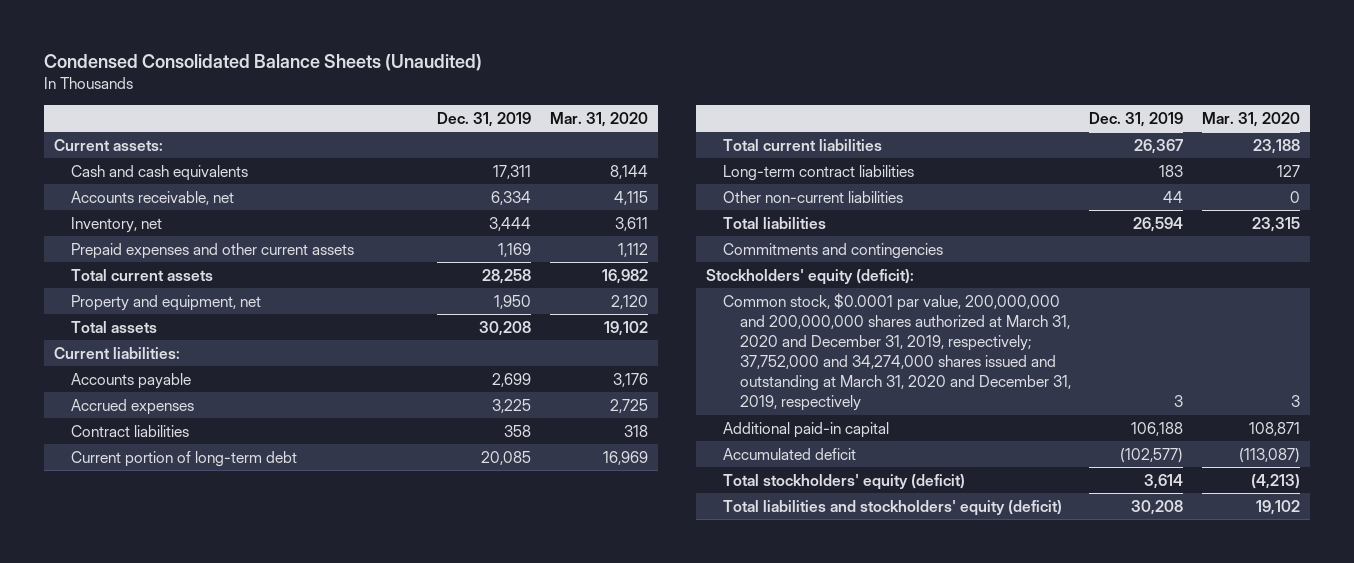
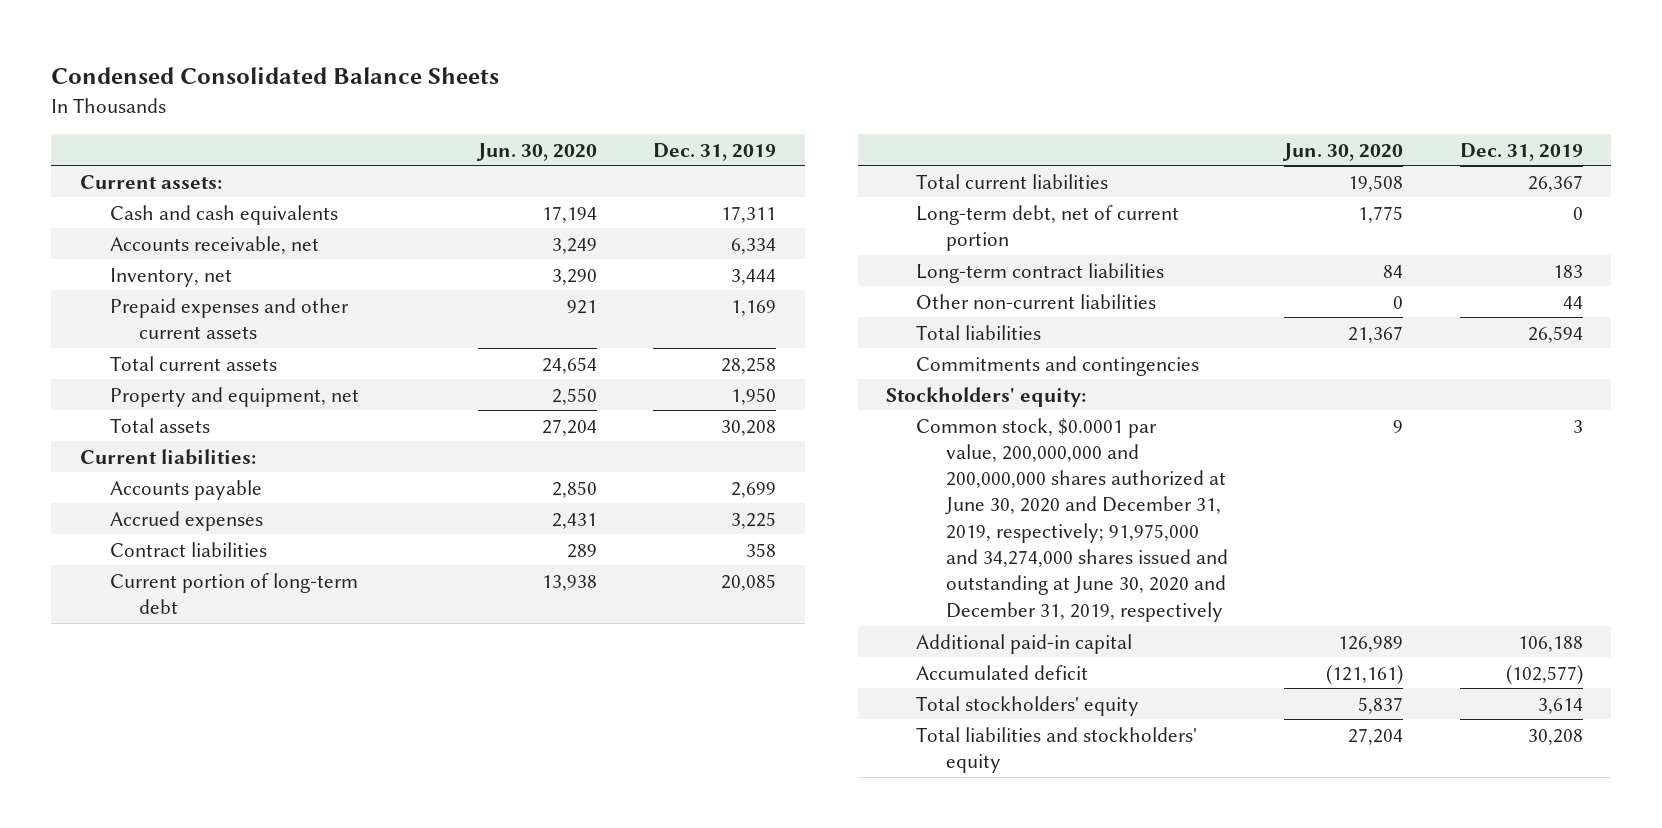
- Condensed Consolidated Balance Sheets (Unaudited)
+ Condensed Consolidated Balance Sheets
- | Dec. 31, 2019 | Mar. 31, 2020
+ | Jun. 30, 2020 | Dec. 31, 2019
+ Long-term debt, net of current portion | 1,775 | 0
- Stockholders' equity (deficit):
- Common stock, $0.0001 par value, 200,000,000 and 200,000,000 shares authorized at March 31, 2020 and December 31, 2019, respectively; 37,752,000 and 34,274,000 shares issued and outstanding at March 31, 2020 and December 31, 2019, respectively | 3 | 3
+ Stockholders' equity:
+ Common stock, $0.0001 par value, 200,000,000 and 200,000,000 shares authorized at June 30, 2020 and December 31, 2019, respectively; 91,975,000 and 34,274,000 shares issued and outstanding at June 30, 2020 and December 31, 2019, respectively | 9 | 3
- Total stockholders' equity (deficit) | 3,614 | (4,213)
- Total liabilities and stockholders' equity (deficit) | 30,208 | 19,102
+ Total stockholders' equity | 5,837 | 3,614
+ Total liabilities and stockholders' equity | 27,204 | 30,208

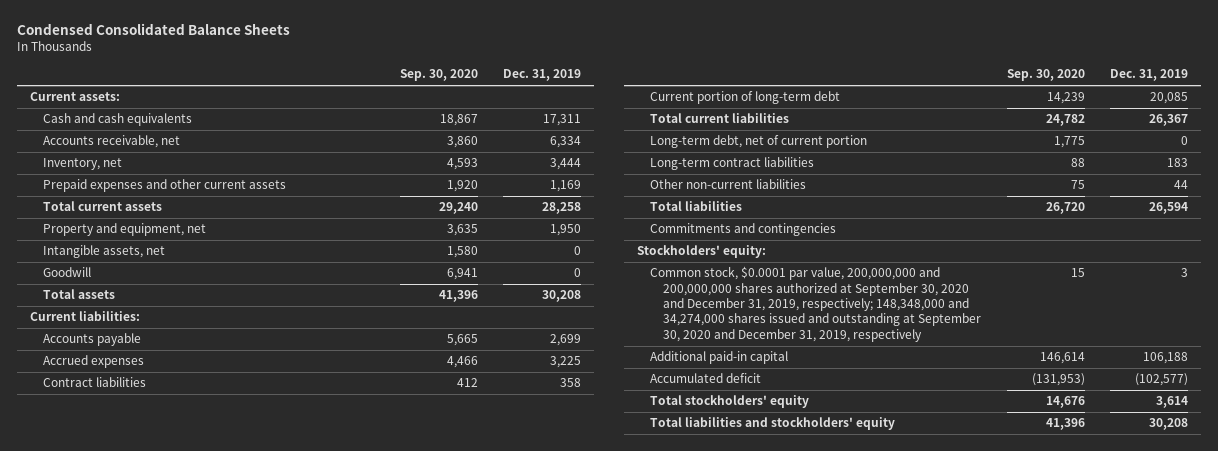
- | Jun. 30, 2020 | Dec. 31, 2019
+ | Sep. 30, 2020 | Dec. 31, 2019
+ Intangible assets, net | 1,580 | 0
+ Goodwill | 6,941 | 0
- Common stock, $0.0001 par value, 200,000,000 and 200,000,000 shares authorized at June 30, 2020 and December 31, 2019, respectively; 91,975,000 and 34,274,000 shares issued and outstanding at June 30, 2020 and December 31, 2019, respectively | 9 | 3
+ Common stock, $0.0001 par value, 200,000,000 and 200,000,000 shares authorized at September 30, 2020 and December 31, 2019, respectively; 148,348,000 and 34,274,000 shares issued and outstanding at September 30, 2020 and December 31, 2019, respectively | 15 | 3

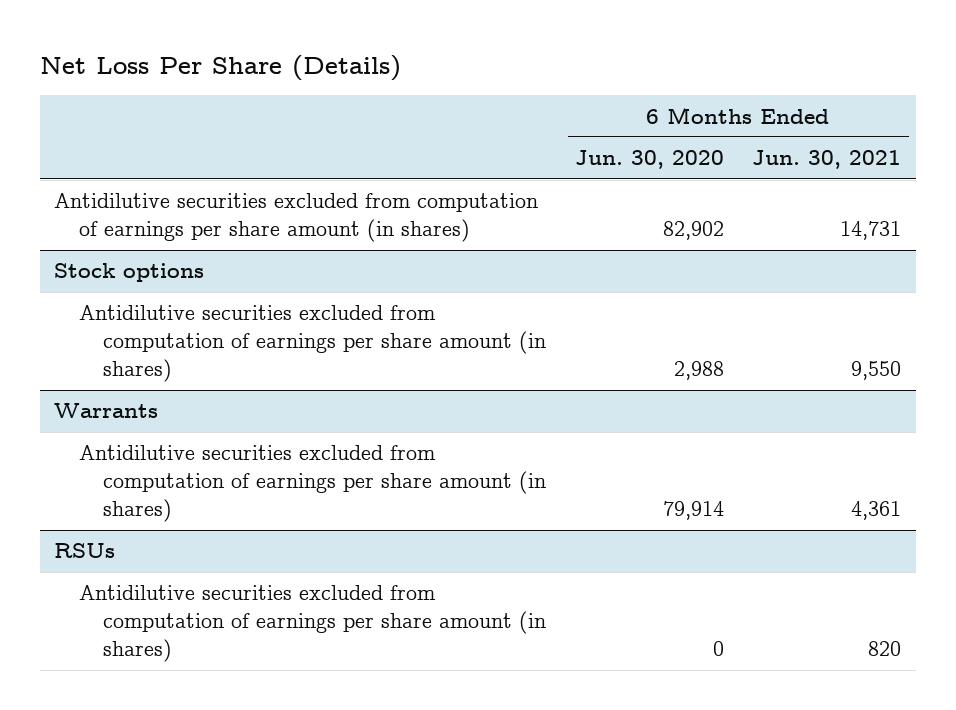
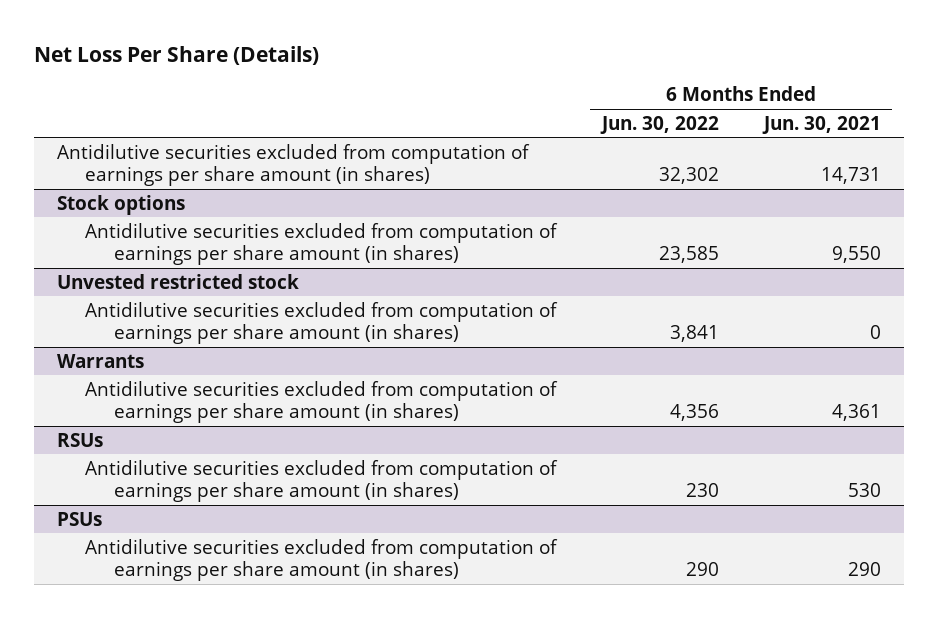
- | 6 Months Ended Jun. 30, 2020 | 6 Months Ended Jun. 30, 2021
+ | 6 Months Ended Jun. 30, 2022 | 6 Months Ended Jun. 30, 2021
+ Unvested restricted stock
+ Antidilutive securities excluded from computation of earnings per share amount (in shares) | 3,841 | 0
@ RSUs
- Antidilutive securities excluded from computation of earnings per share amount (in shares) | 0 | 820
+ Antidilutive securities excluded from computation of earnings per share amount (in shares) | 230 | 530
+ PSUs
+ Antidilutive securities excluded from computation of earnings per share amount (in shares) | 290 | 290

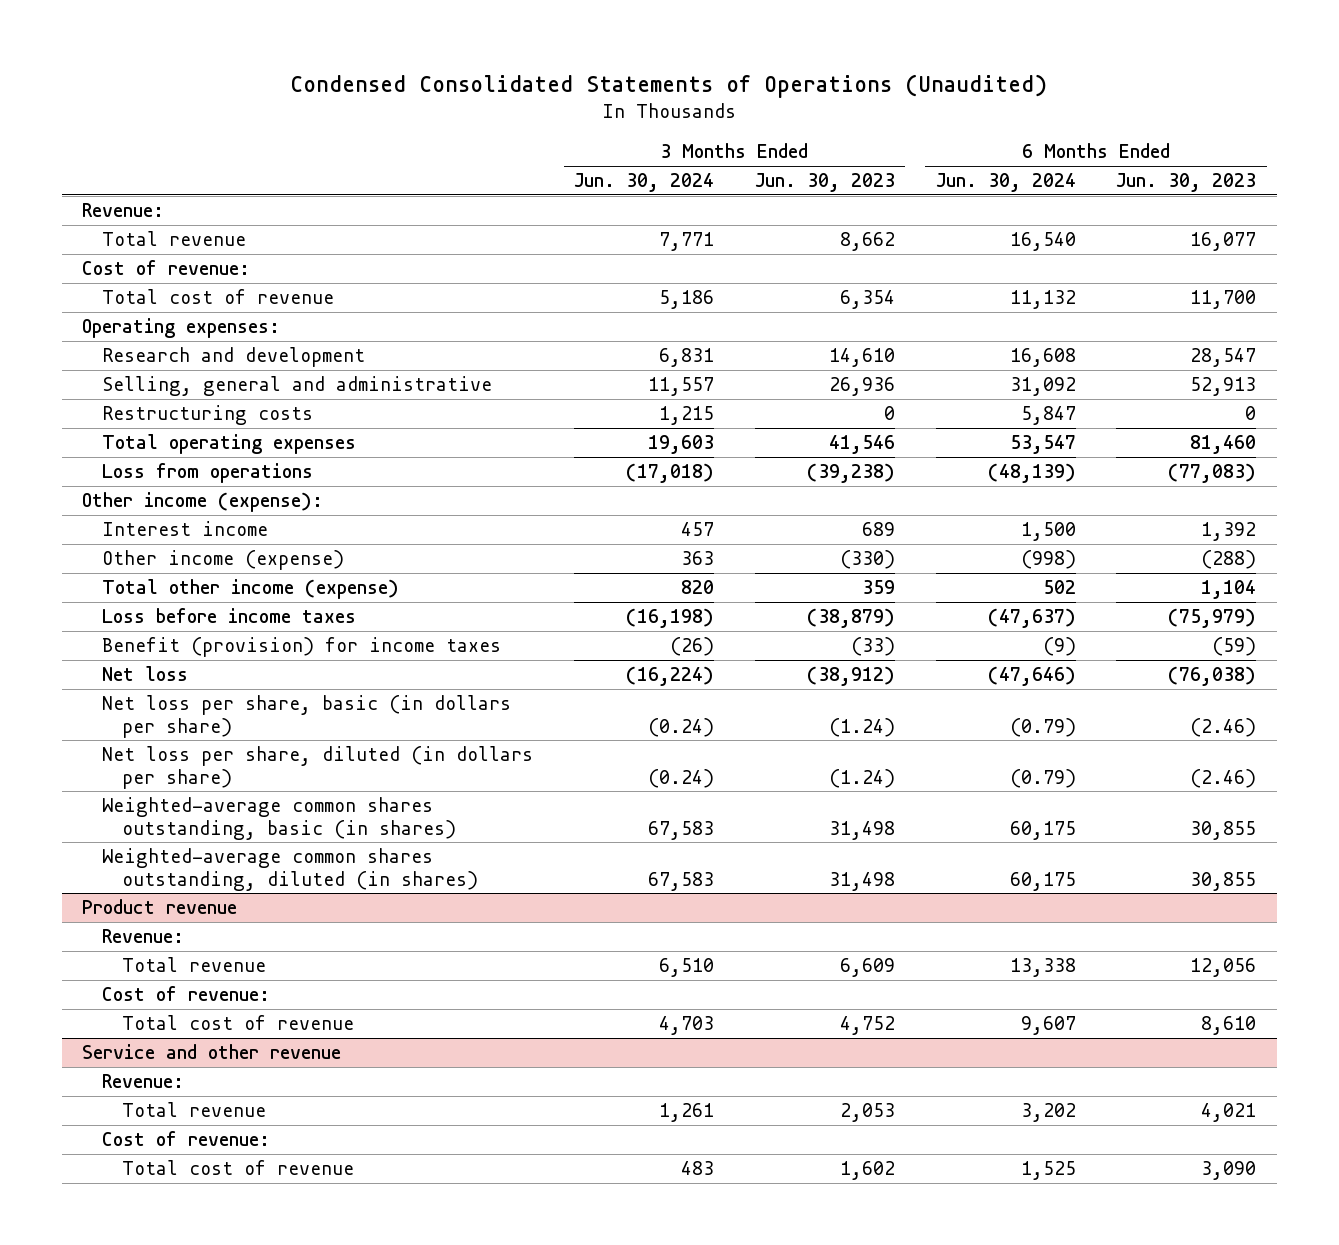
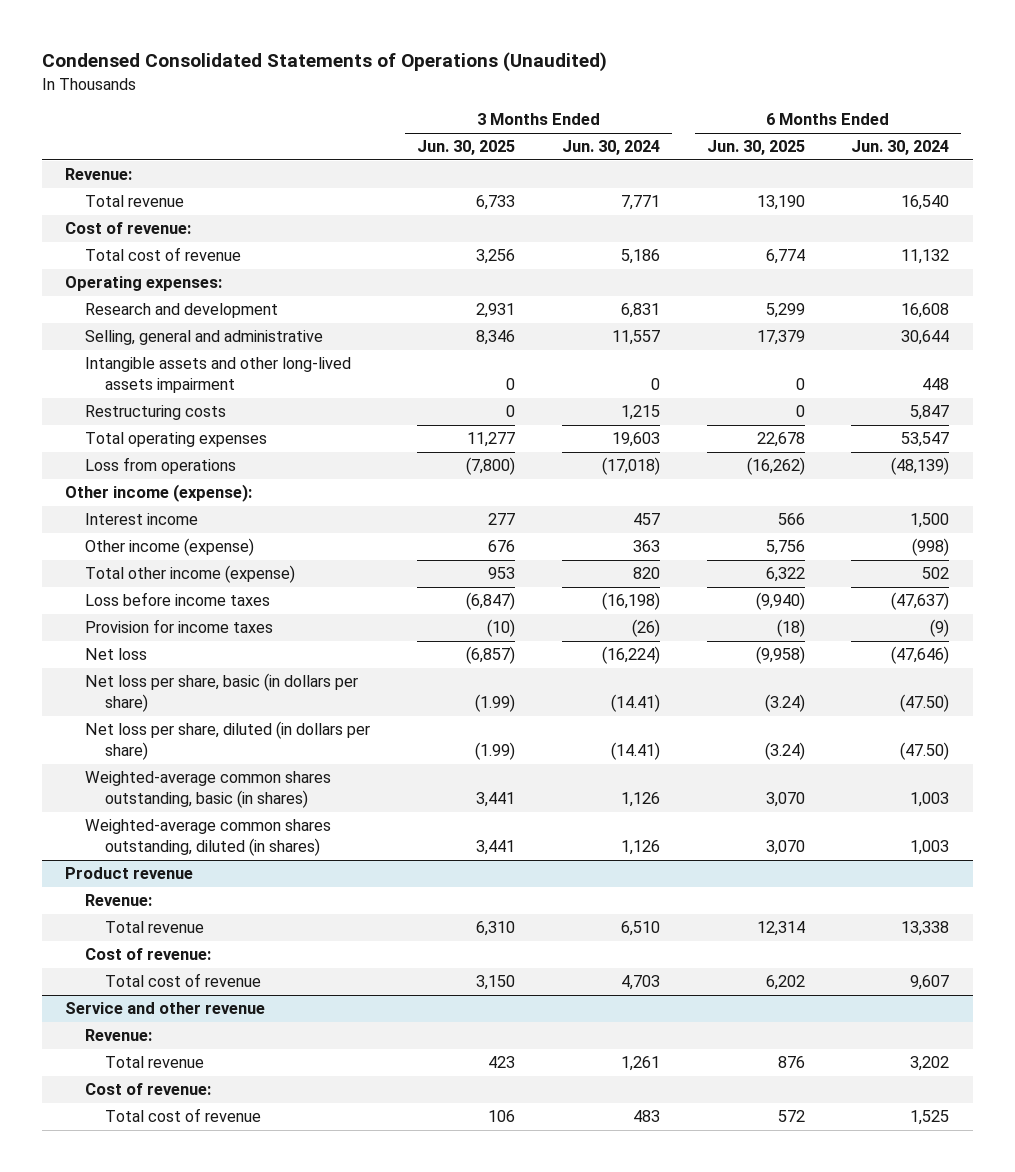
- | 3 Months Ended Jun. 30, 2024 | 3 Months Ended Jun. 30, 2023 | 6 Months Ended Jun. 30, 2024 | 6 Months Ended Jun. 30, 2023
+ | 3 Months Ended Jun. 30, 2025 | 3 Months Ended Jun. 30, 2024 | 6 Months Ended Jun. 30, 2025 | 6 Months Ended Jun. 30, 2024
- Selling, general and administrative | 11,557 | 26,936 | 31,092 | 52,913
+ Selling, general and administrative | 8,346 | 11,557 | 17,379 | 30,644
+ Intangible assets and other long-lived assets impairment | 0 | 0 | 0 | 448
- Benefit (provision) for income taxes | (26) | (33) | (9) | (59)
+ Provision for income taxes | (10) | (26) | (18) | (9)
- Net loss per share, basic (in dollars per share) | (0.24) | (1.24) | (0.79) | (2.46)
- Net loss per share, diluted (in dollars per share) | (0.24) | (1.24) | (0.79) | (2.46)
- Weighted-average common shares outstanding, basic (in shares) | 67,583 | 31,498 | 60,175 | 30,855
- Weighted-average common shares outstanding, diluted (in shares) | 67,583 | 31,498 | 60,175 | 30,855
+ Net loss per share, basic (in dollars per share) | (1.99) | (14.41) | (3.24) | (47.50)
+ Net loss per share, diluted (in dollars per share) | (1.99) | (14.41) | (3.24) | (47.50)
+ Weighted-average common shares outstanding, basic (in shares) | 3,441 | 1,126 | 3,070 | 1,003
+ Weighted-average common shares outstanding, diluted (in shares) | 3,441 | 1,126 | 3,070 | 1,003

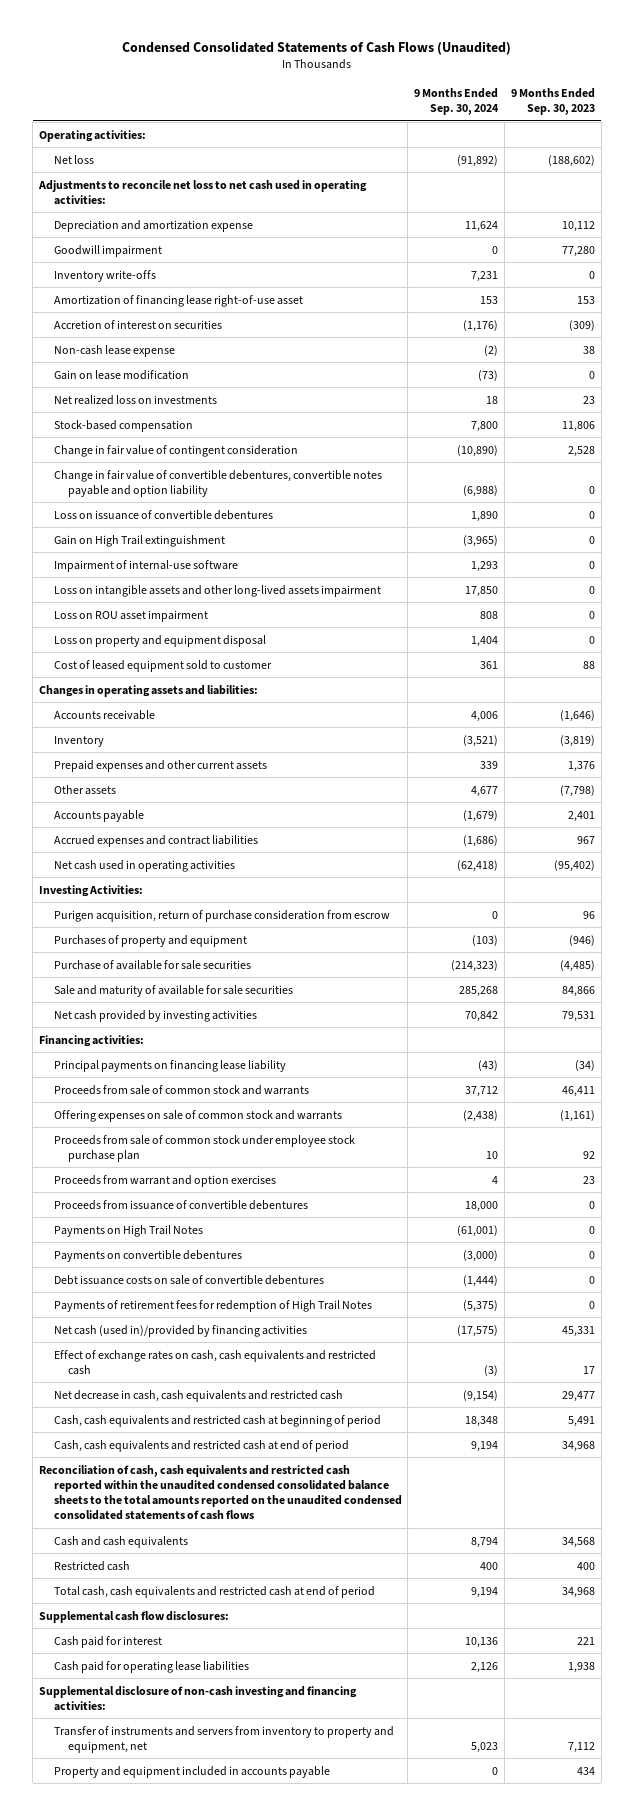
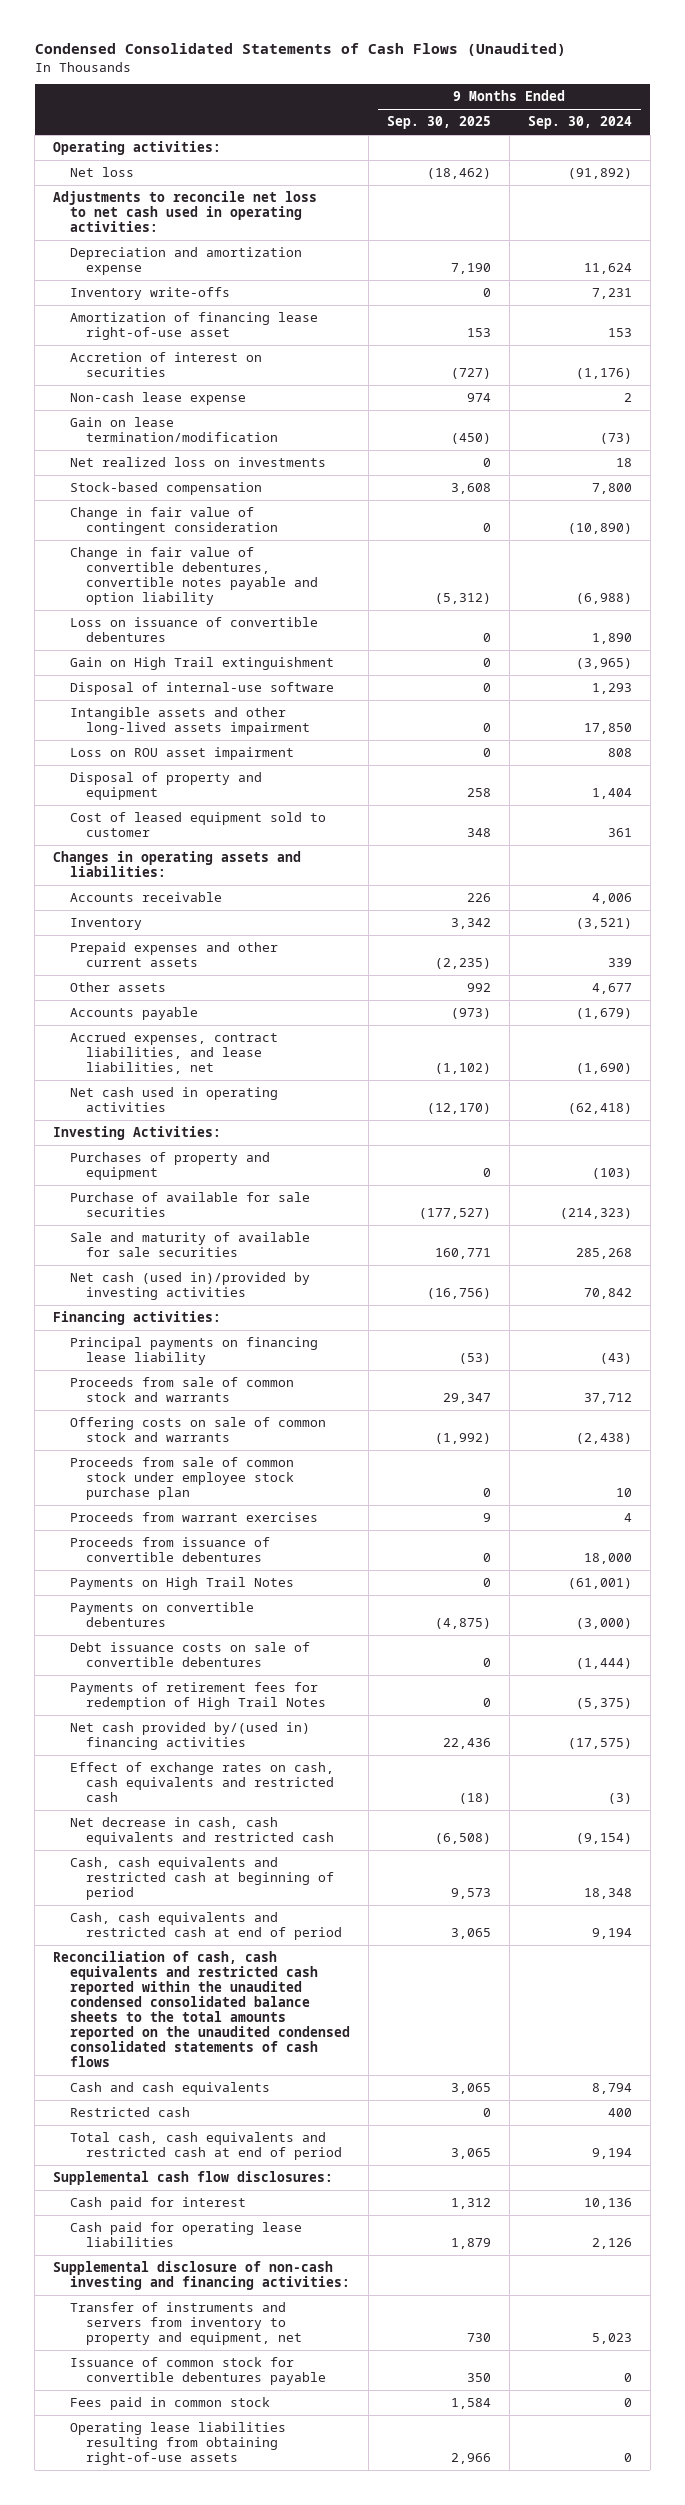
- | 9 Months Ended Sep. 30, 2024 | 9 Months Ended Sep. 30, 2023
+ | 9 Months Ended Sep. 30, 2025 | 9 Months Ended Sep. 30, 2024
- Goodwill impairment | 0 | 77,280
- Non-cash lease expense | (2) | 38
- Gain on lease modification | (73) | 0
+ Non-cash lease expense | 974 | 2
+ Gain on lease termination/modification | (450) | (73)
- Impairment of internal-use software | 1,293 | 0
- Loss on intangible assets and other long-lived assets impairment | 17,850 | 0
+ Disposal of internal-use software | 0 | 1,293
+ Intangible assets and other long-lived assets impairment | 0 | 17,850
- Loss on property and equipment disposal | 1,404 | 0
+ Disposal of property and equipment | 258 | 1,404
- Accrued expenses and contract liabilities | (1,686) | 967
+ Accrued expenses, contract liabilities, and lease liabilities, net | (1,102) | (1,690)
- Purigen acquisition, return of purchase consideration from escrow | 0 | 96
- Net cash provided by investing activities | 70,842 | 79,531
+ Net cash (used in)/provided by investing activities | (16,756) | 70,842
- Offering expenses on sale of common stock and warrants | (2,438) | (1,161)
+ Offering costs on sale of common stock and warrants | (1,992) | (2,438)
- Proceeds from warrant and option exercises | 4 | 23
+ Proceeds from warrant exercises | 9 | 4
- Net cash (used in)/provided by financing activities | (17,575) | 45,331
+ Net cash provided by/(used in) financing activities | 22,436 | (17,575)
- Property and equipment included in accounts payable | 0 | 434
+ Issuance of common stock for convertible debentures payable | 350 | 0
+ Fees paid in common stock | 1,584 | 0
+ Operating lease liabilities resulting from obtaining right-of-use assets | 2,966 | 0

